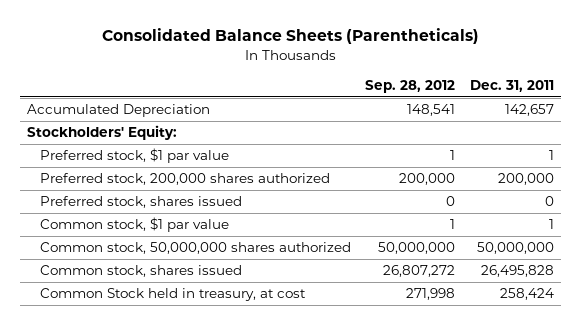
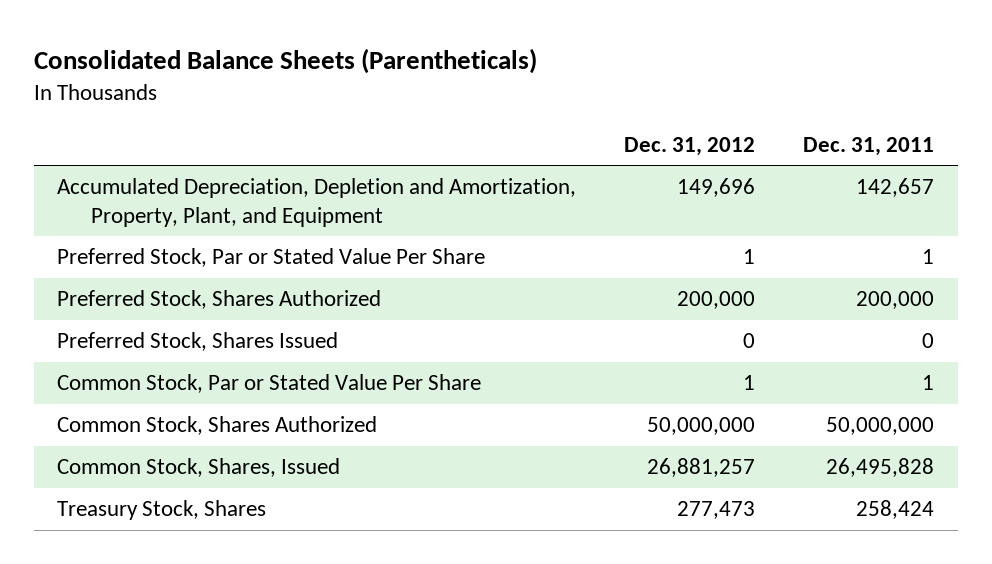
- | Sep. 28, 2012 | Dec. 31, 2011
+ | Dec. 31, 2012 | Dec. 31, 2011
- Accumulated Depreciation | 148,541 | 142,657
- Stockholders' Equity:
- Preferred stock, $1 par value | 1 | 1
- Preferred stock, 200,000 shares authorized | 200,000 | 200,000
- Preferred stock, shares issued | 0 | 0
- Common stock, $1 par value | 1 | 1
- Common stock, 50,000,000 shares authorized | 50,000,000 | 50,000,000
- Common stock, shares issued | 26,807,272 | 26,495,828
- Common Stock held in treasury, at cost | 271,998 | 258,424
+ Accumulated Depreciation, Depletion and Amortization, Property, Plant, and Equipment | 149,696 | 142,657
+ Preferred Stock, Par or Stated Value Per Share | 1 | 1
+ Preferred Stock, Shares Authorized | 200,000 | 200,000
+ Preferred Stock, Shares Issued | 0 | 0
+ Common Stock, Par or Stated Value Per Share | 1 | 1
+ Common Stock, Shares Authorized | 50,000,000 | 50,000,000
+ Common Stock, Shares, Issued | 26,881,257 | 26,495,828
+ Treasury Stock, Shares | 277,473 | 258,424

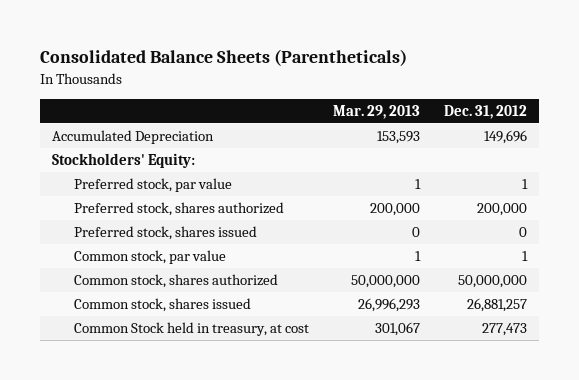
- | Dec. 31, 2012 | Dec. 31, 2011
+ | Mar. 29, 2013 | Dec. 31, 2012
- Accumulated Depreciation, Depletion and Amortization, Property, Plant, and Equipment | 149,696 | 142,657
- Preferred Stock, Par or Stated Value Per Share | 1 | 1
- Preferred Stock, Shares Authorized | 200,000 | 200,000
- Preferred Stock, Shares Issued | 0 | 0
- Common Stock, Par or Stated Value Per Share | 1 | 1
- Common Stock, Shares Authorized | 50,000,000 | 50,000,000
- Common Stock, Shares, Issued | 26,881,257 | 26,495,828
- Treasury Stock, Shares | 277,473 | 258,424
+ Accumulated Depreciation | 153,593 | 149,696
+ Stockholders' Equity:
+ Preferred stock, par value | 1 | 1
+ Preferred stock, shares authorized | 200,000 | 200,000
+ Preferred stock, shares issued | 0 | 0
+ Common stock, par value | 1 | 1
+ Common stock, shares authorized | 50,000,000 | 50,000,000
+ Common stock, shares issued | 26,996,293 | 26,881,257
+ Common Stock held in treasury, at cost | 301,067 | 277,473

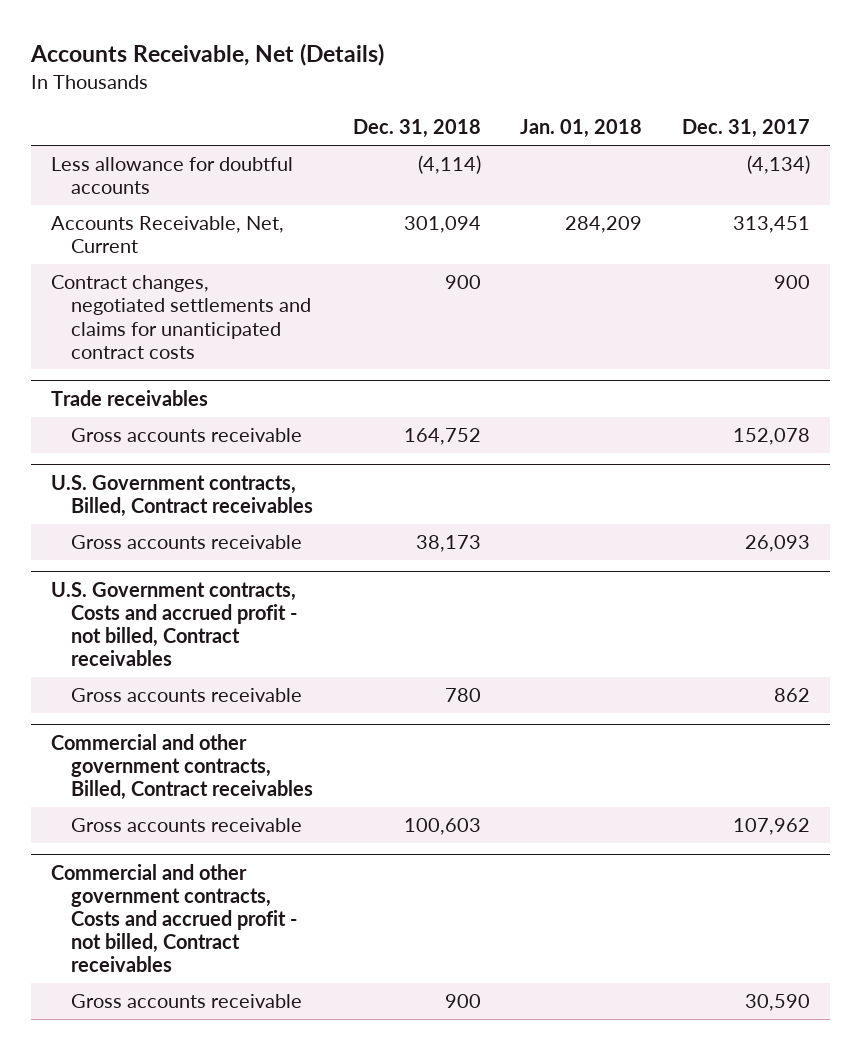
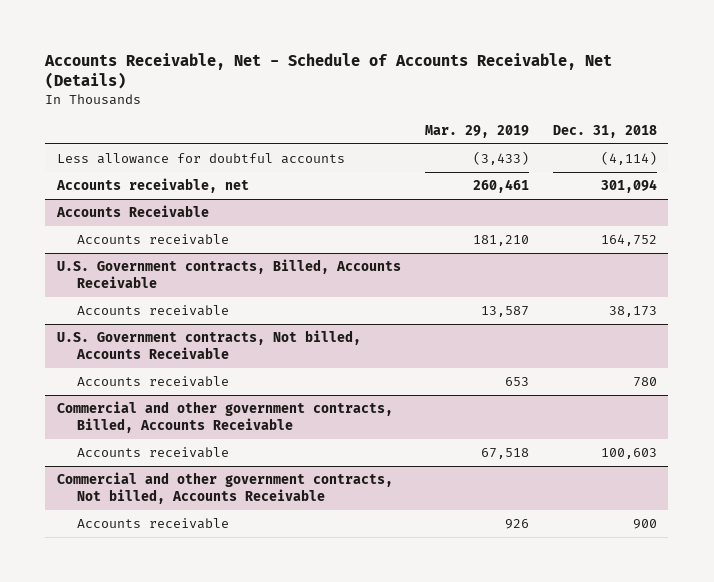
- Accounts Receivable, Net (Details)
+ Accounts Receivable, Net - Schedule of Accounts Receivable, Net (Details)
- | Dec. 31, 2018 | Jan. 01, 2018 | Dec. 31, 2017
+ | Mar. 29, 2019 | Dec. 31, 2018
- Accounts Receivable, Net, Current | 301,094 | 284,209 | 313,451
- Contract changes, negotiated settlements and claims for unanticipated contract costs | 900 | | 900
- Trade receivables
- Gross accounts receivable | 164,752 | | 152,078
- U.S. Government contracts, Billed, Contract receivables
- Gross accounts receivable | 38,173 | | 26,093
- U.S. Government contracts, Costs and accrued profit - not billed, Contract receivables
- Gross accounts receivable | 780 | | 862
- Commercial and other government contracts, Billed, Contract receivables
- Gross accounts receivable | 100,603 | | 107,962
- Commercial and other government contracts, Costs and accrued profit - not billed, Contract receivables
- Gross accounts receivable | 900 | | 30,590
+ Accounts receivable, net | 260,461 | 301,094
+ Accounts Receivable
+ Accounts receivable | 181,210 | 164,752
+ U.S. Government contracts, Billed, Accounts Receivable
+ Accounts receivable | 13,587 | 38,173
+ U.S. Government contracts, Not billed, Accounts Receivable
+ Accounts receivable | 653 | 780
+ Commercial and other government contracts, Billed, Accounts Receivable
+ Accounts receivable | 67,518 | 100,603
+ Commercial and other government contracts, Not billed, Accounts Receivable
+ Accounts receivable | 926 | 900

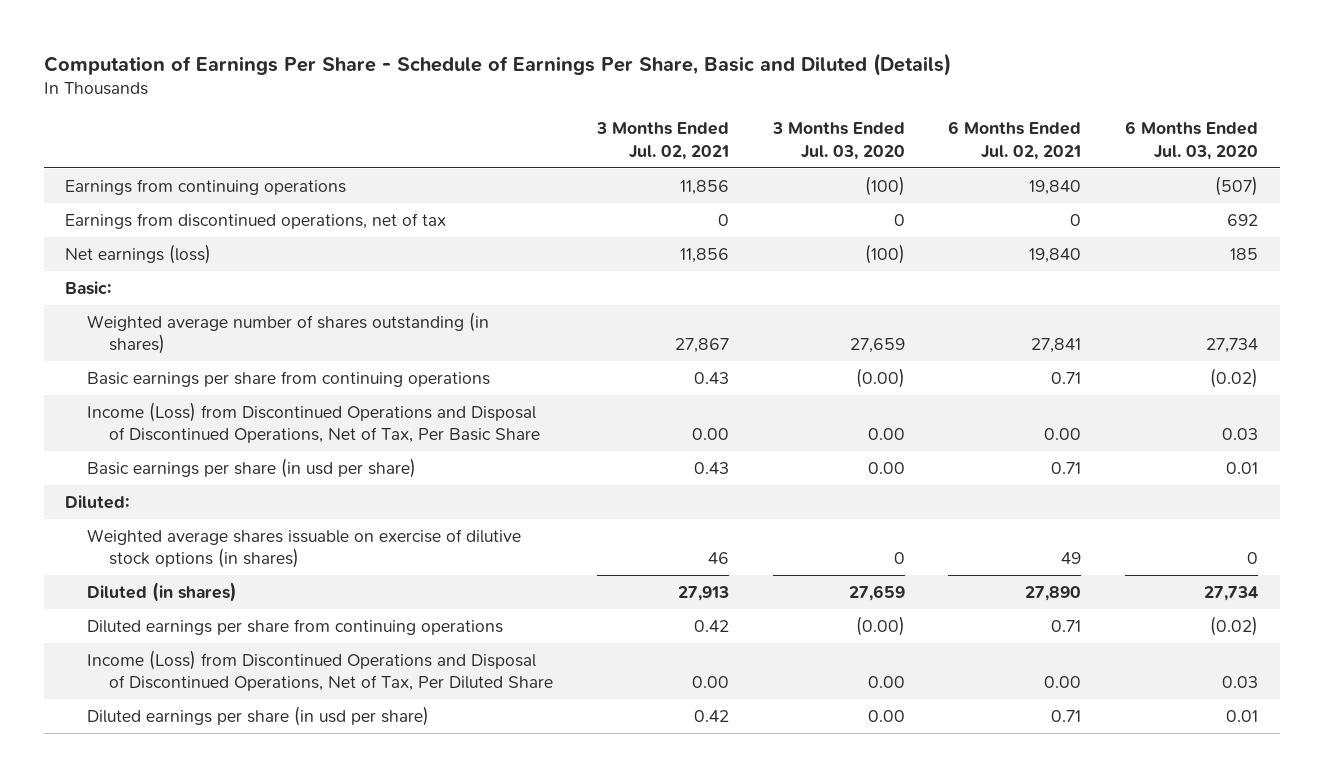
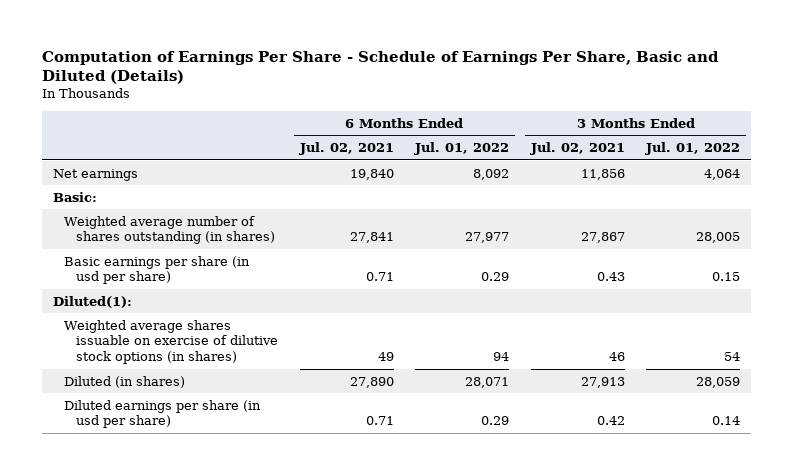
- | 3 Months Ended Jul. 02, 2021 | 3 Months Ended Jul. 03, 2020 | 6 Months Ended Jul. 02, 2021 | 6 Months Ended Jul. 03, 2020
+ | 6 Months Ended Jul. 02, 2021 | 6 Months Ended Jul. 01, 2022 | 3 Months Ended Jul. 02, 2021 | 3 Months Ended Jul. 01, 2022
- Earnings from continuing operations | 11,856 | (100) | 19,840 | (507)
- Earnings from discontinued operations, net of tax | 0 | 0 | 0 | 692
- Net earnings (loss) | 11,856 | (100) | 19,840 | 185
+ Net earnings | 19,840 | 8,092 | 11,856 | 4,064
- Basic earnings per share from continuing operations | 0.43 | (0.00) | 0.71 | (0.02)
- Income (Loss) from Discontinued Operations and Disposal of Discontinued Operations, Net of Tax, Per Basic Share | 0.00 | 0.00 | 0.00 | 0.03
- Diluted:
+ Diluted(1):
- Diluted earnings per share from continuing operations | 0.42 | (0.00) | 0.71 | (0.02)
- Income (Loss) from Discontinued Operations and Disposal of Discontinued Operations, Net of Tax, Per Diluted Share | 0.00 | 0.00 | 0.00 | 0.03

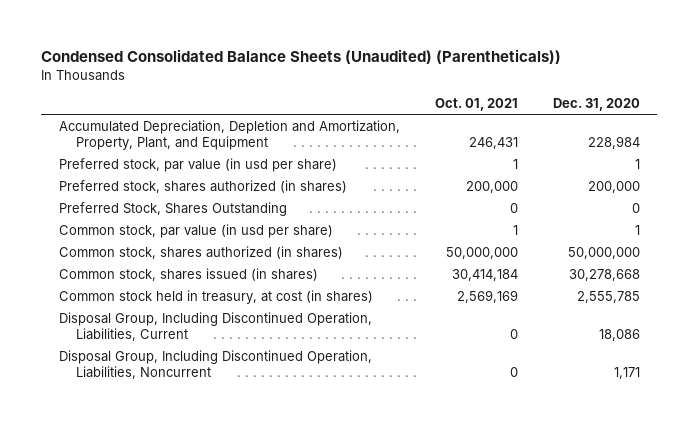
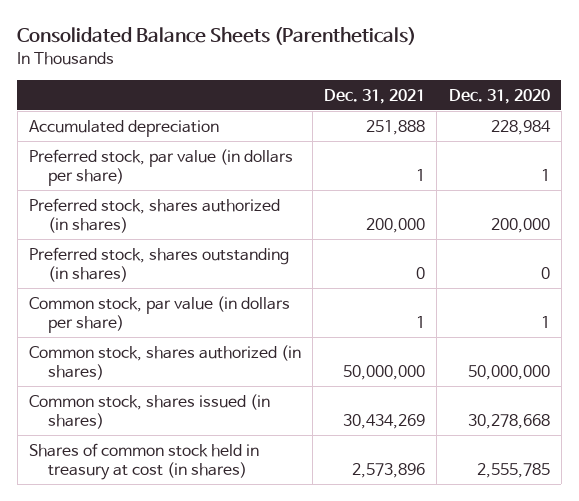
- Condensed Consolidated Balance Sheets (Unaudited) (Parentheticals))
+ Consolidated Balance Sheets (Parentheticals)
- | Oct. 01, 2021 | Dec. 31, 2020
+ | Dec. 31, 2021 | Dec. 31, 2020
- Accumulated Depreciation, Depletion and Amortization, Property, Plant, and Equipment | 246,431 | 228,984
- Preferred stock, par value (in usd per share) | 1 | 1
+ Accumulated depreciation | 251,888 | 228,984
+ Preferred stock, par value (in dollars per share) | 1 | 1
- Preferred Stock, Shares Outstanding | 0 | 0
- Common stock, par value (in usd per share) | 1 | 1
+ Preferred stock, shares outstanding (in shares) | 0 | 0
+ Common stock, par value (in dollars per share) | 1 | 1
- Common stock held in treasury, at cost (in shares) | 2,569,169 | 2,555,785
- Disposal Group, Including Discontinued Operation, Liabilities, Current | 0 | 18,086
- Disposal Group, Including Discontinued Operation, Liabilities, Noncurrent | 0 | 1,171
+ Shares of common stock held in treasury at cost (in shares) | 2,573,896 | 2,555,785

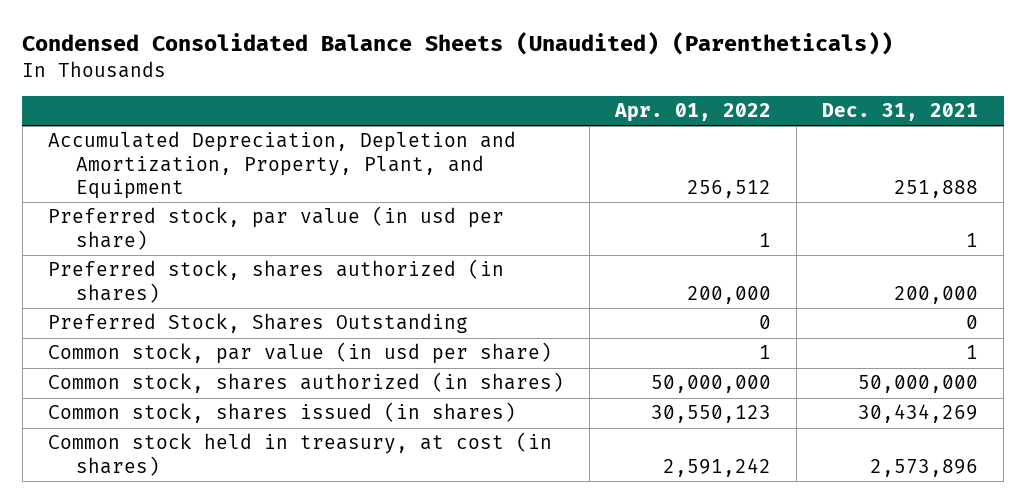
- Consolidated Balance Sheets (Parentheticals)
+ Condensed Consolidated Balance Sheets (Unaudited) (Parentheticals))
- | Dec. 31, 2021 | Dec. 31, 2020
+ | Apr. 01, 2022 | Dec. 31, 2021
- Accumulated depreciation | 251,888 | 228,984
- Preferred stock, par value (in dollars per share) | 1 | 1
+ Accumulated Depreciation, Depletion and Amortization, Property, Plant, and Equipment | 256,512 | 251,888
+ Preferred stock, par value (in usd per share) | 1 | 1
- Preferred stock, shares outstanding (in shares) | 0 | 0
- Common stock, par value (in dollars per share) | 1 | 1
+ Preferred Stock, Shares Outstanding | 0 | 0
+ Common stock, par value (in usd per share) | 1 | 1
- Shares of common stock held in treasury at cost (in shares) | 2,573,896 | 2,555,785
+ Common stock held in treasury, at cost (in shares) | 2,591,242 | 2,573,896

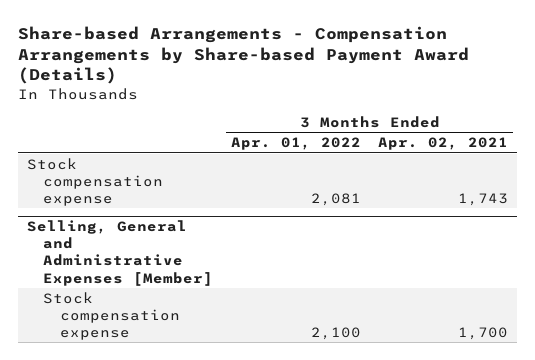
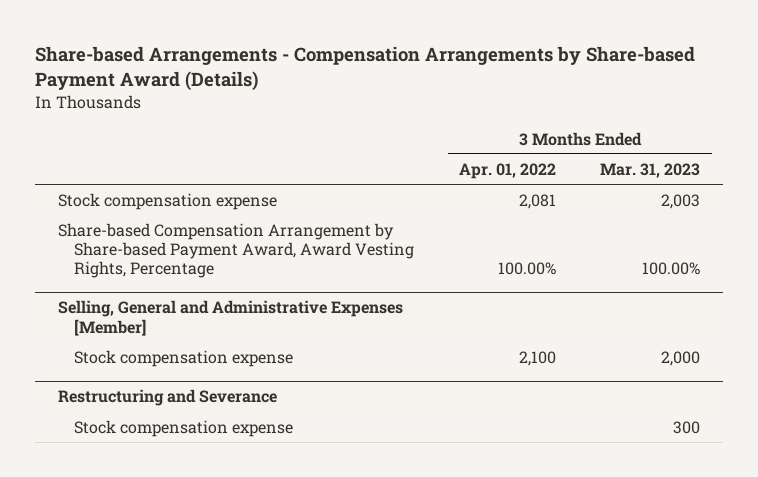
- | 3 Months Ended Apr. 01, 2022 | 3 Months Ended Apr. 02, 2021
+ | 3 Months Ended Apr. 01, 2022 | 3 Months Ended Mar. 31, 2023
+ Share-based Compensation Arrangement by Share-based Payment Award, Award Vesting Rights, Percentage | 100.00% | 100.00%
+ Restructuring and Severance
+ Stock compensation expense | | 300

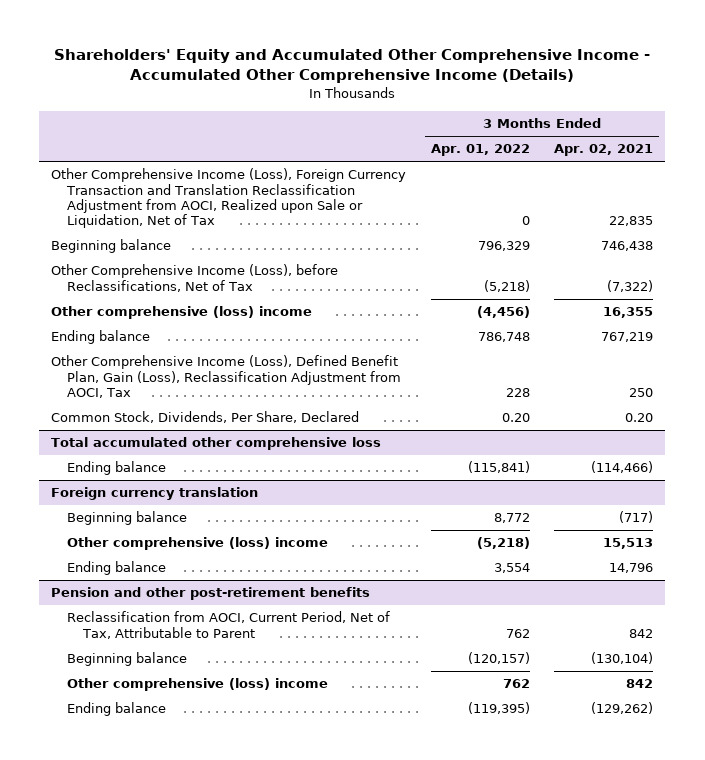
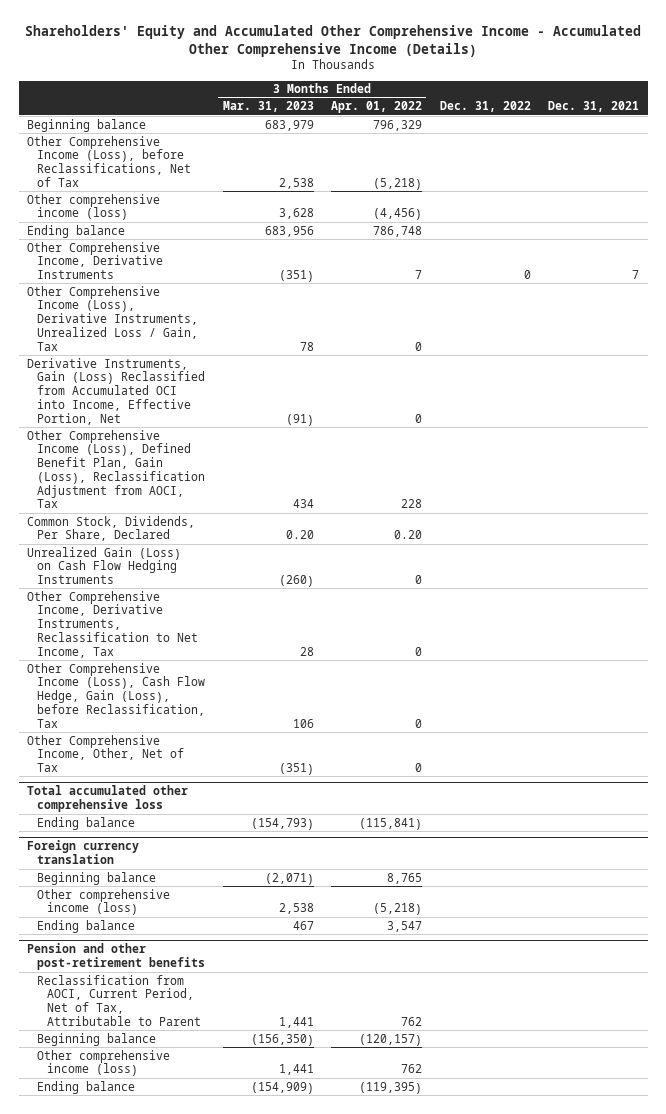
- | 3 Months Ended Apr. 01, 2022 | 3 Months Ended Apr. 02, 2021
+ | 3 Months Ended Mar. 31, 2023 | 3 Months Ended Apr. 01, 2022 | Dec. 31, 2022 | Dec. 31, 2021
- Other Comprehensive Income (Loss), Foreign Currency Transaction and Translation Reclassification Adjustment from AOCI, Realized upon Sale or Liquidation, Net of Tax | 0 | 22,835
- Other comprehensive (loss) income | (4,456) | 16,355
+ Other comprehensive income (loss) | 3,628 | (4,456) | |
+ Other Comprehensive Income, Derivative Instruments | (351) | 7 | 0 | 7
+ Other Comprehensive Income (Loss), Derivative Instruments, Unrealized Loss / Gain, Tax | 78 | 0 | |
+ Derivative Instruments, Gain (Loss) Reclassified from Accumulated OCI into Income, Effective Portion, Net | (91) | 0 | |
+ Unrealized Gain (Loss) on Cash Flow Hedging Instruments | (260) | 0 | |
+ Other Comprehensive Income, Derivative Instruments, Reclassification to Net Income, Tax | 28 | 0 | |
+ Other Comprehensive Income (Loss), Cash Flow Hedge, Gain (Loss), before Reclassification, Tax | 106 | 0 | |
+ Other Comprehensive Income, Other, Net of Tax | (351) | 0 | |
@ Foreign currency translation
- Beginning balance | 8,772 | (717)
- Other comprehensive (loss) income | (5,218) | 15,513
- Ending balance | 3,554 | 14,796
+ Beginning balance | (2,071) | 8,765 | |
+ Other comprehensive income (loss) | 2,538 | (5,218) | |
+ Ending balance | 467 | 3,547 | |
@ Pension and other post-retirement benefits
- Other comprehensive (loss) income | 762 | 842
+ Other comprehensive income (loss) | 1,441 | 762 | |

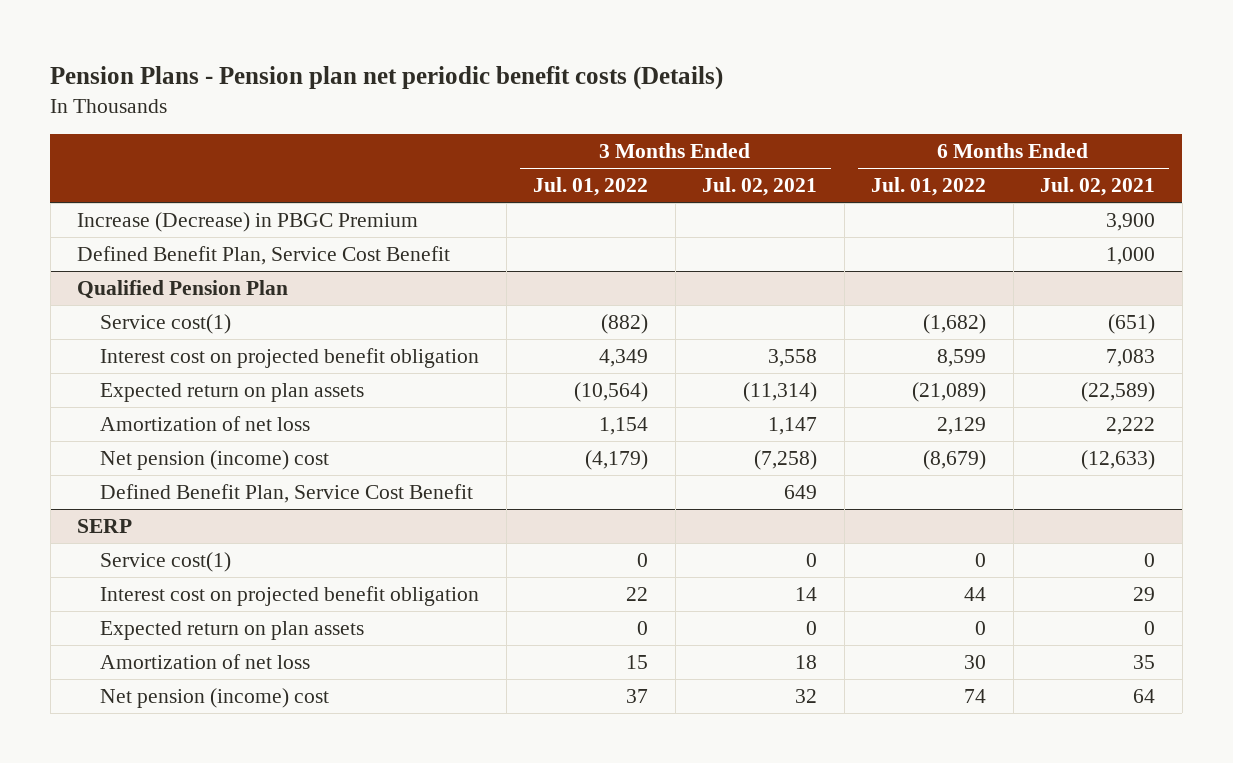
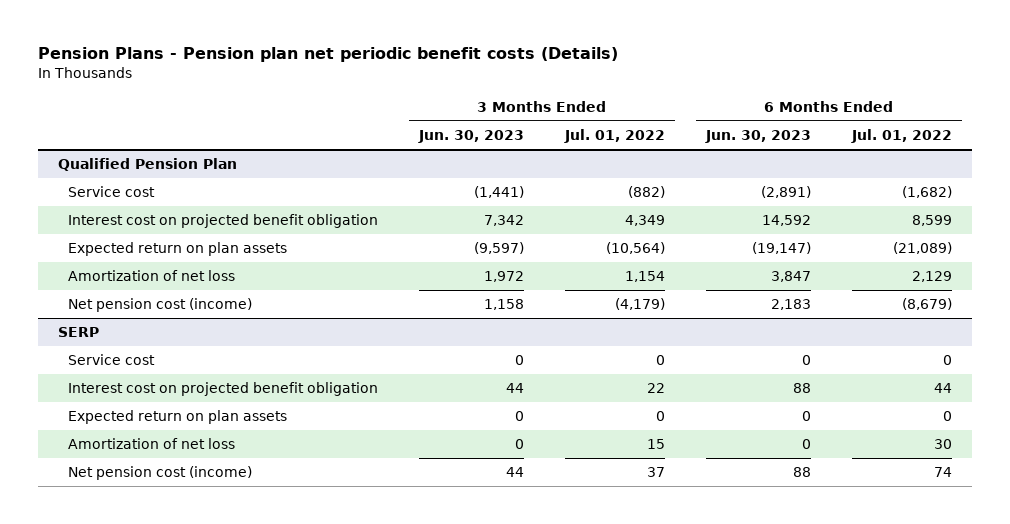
- | 3 Months Ended Jul. 01, 2022 | 3 Months Ended Jul. 02, 2021 | 6 Months Ended Jul. 01, 2022 | 6 Months Ended Jul. 02, 2021
+ | 3 Months Ended Jun. 30, 2023 | 3 Months Ended Jul. 01, 2022 | 6 Months Ended Jun. 30, 2023 | 6 Months Ended Jul. 01, 2022
- Increase (Decrease) in PBGC Premium | | | | 3,900
- Defined Benefit Plan, Service Cost Benefit | | | | 1,000
@ Qualified Pension Plan
- Service cost(1) | (882) | | (1,682) | (651)
+ Service cost | (1,441) | (882) | (2,891) | (1,682)
- Net pension (income) cost | (4,179) | (7,258) | (8,679) | (12,633)
- Defined Benefit Plan, Service Cost Benefit | | 649 | |
+ Net pension cost (income) | 1,158 | (4,179) | 2,183 | (8,679)
@ SERP
- Service cost(1) | 0 | 0 | 0 | 0
+ Service cost | 0 | 0 | 0 | 0
- Net pension (income) cost | 37 | 32 | 74 | 64
+ Net pension cost (income) | 44 | 37 | 88 | 74

